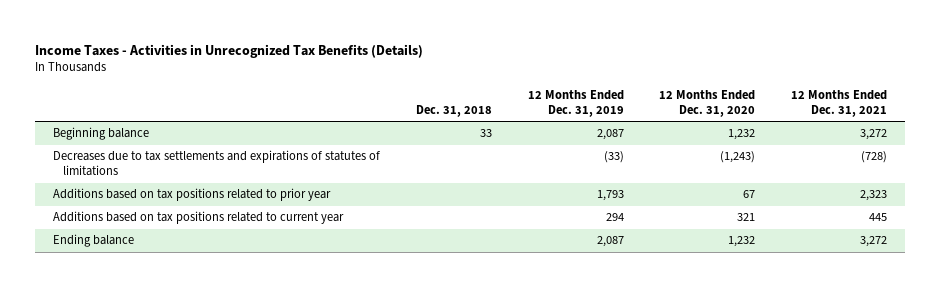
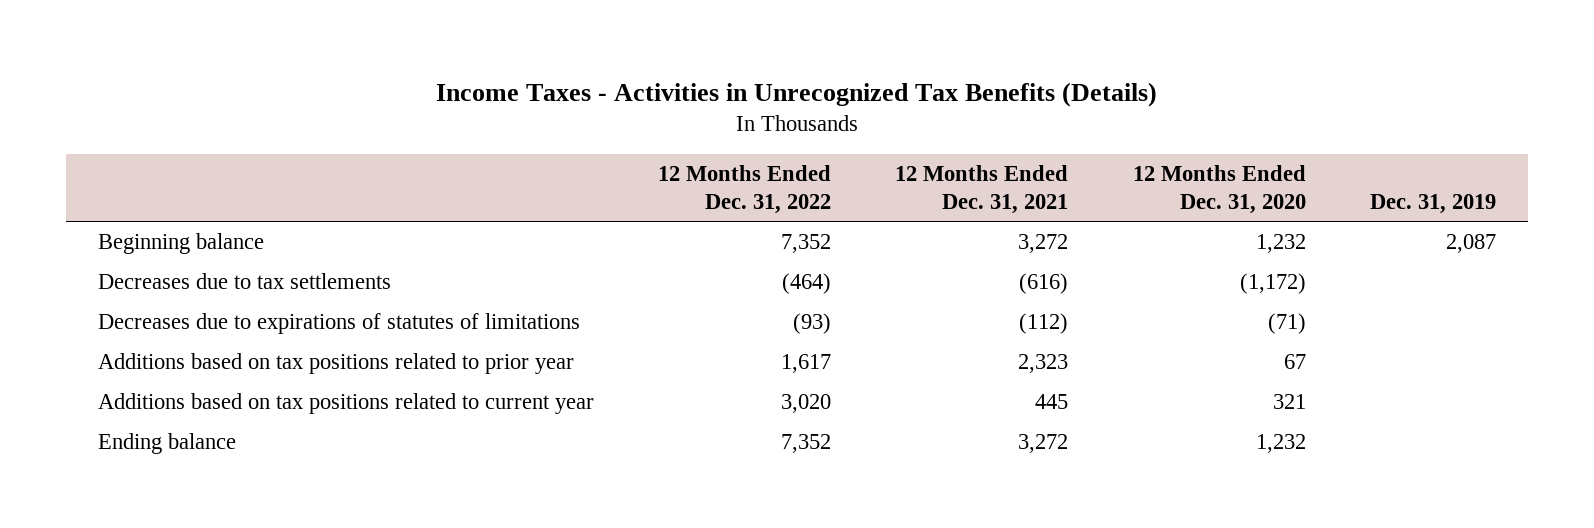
- | Dec. 31, 2018 | 12 Months Ended Dec. 31, 2019 | 12 Months Ended Dec. 31, 2020 | 12 Months Ended Dec. 31, 2021
+ | 12 Months Ended Dec. 31, 2022 | 12 Months Ended Dec. 31, 2021 | 12 Months Ended Dec. 31, 2020 | Dec. 31, 2019
- Decreases due to tax settlements and expirations of statutes of limitations | | (33) | (1,243) | (728)
+ Decreases due to tax settlements | (464) | (616) | (1,172) |
+ Decreases due to expirations of statutes of limitations | (93) | (112) | (71) |

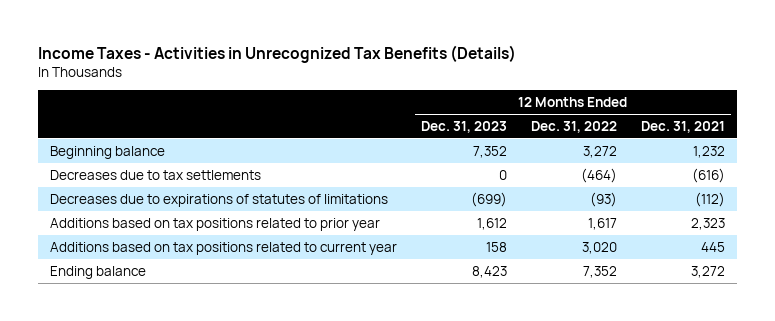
- | 12 Months Ended Dec. 31, 2022 | 12 Months Ended Dec. 31, 2021 | 12 Months Ended Dec. 31, 2020 | Dec. 31, 2019
+ | 12 Months Ended Dec. 31, 2023 | 12 Months Ended Dec. 31, 2022 | 12 Months Ended Dec. 31, 2021
- Beginning balance | 7,352 | 3,272 | 1,232 | 2,087
+ Beginning balance | 7,352 | 3,272 | 1,232

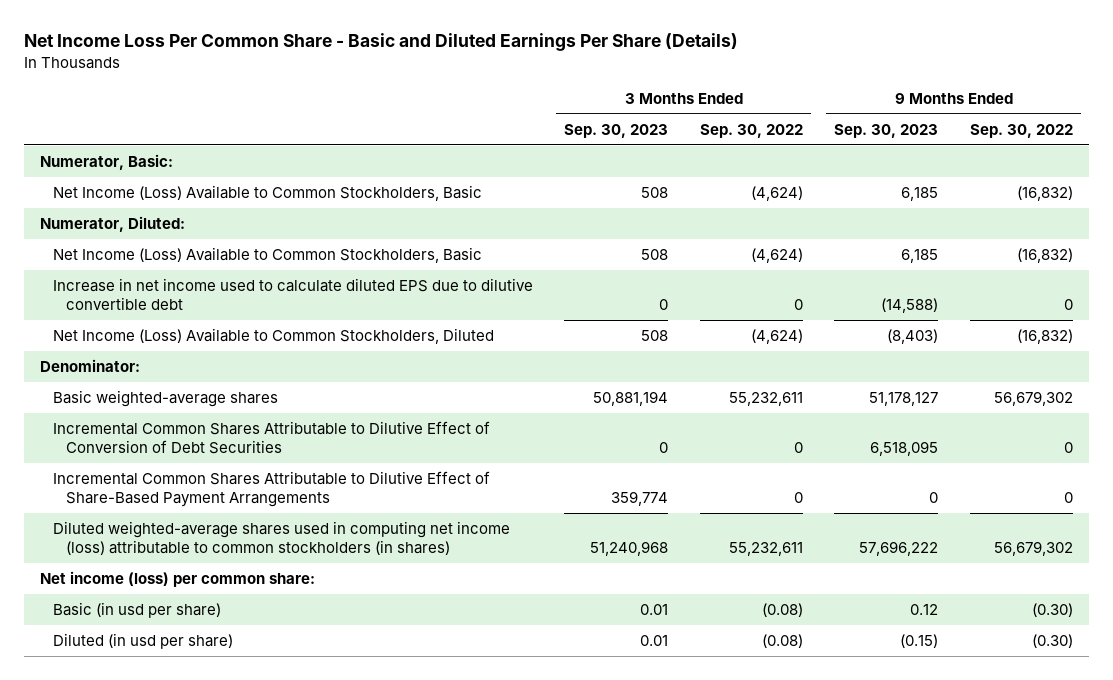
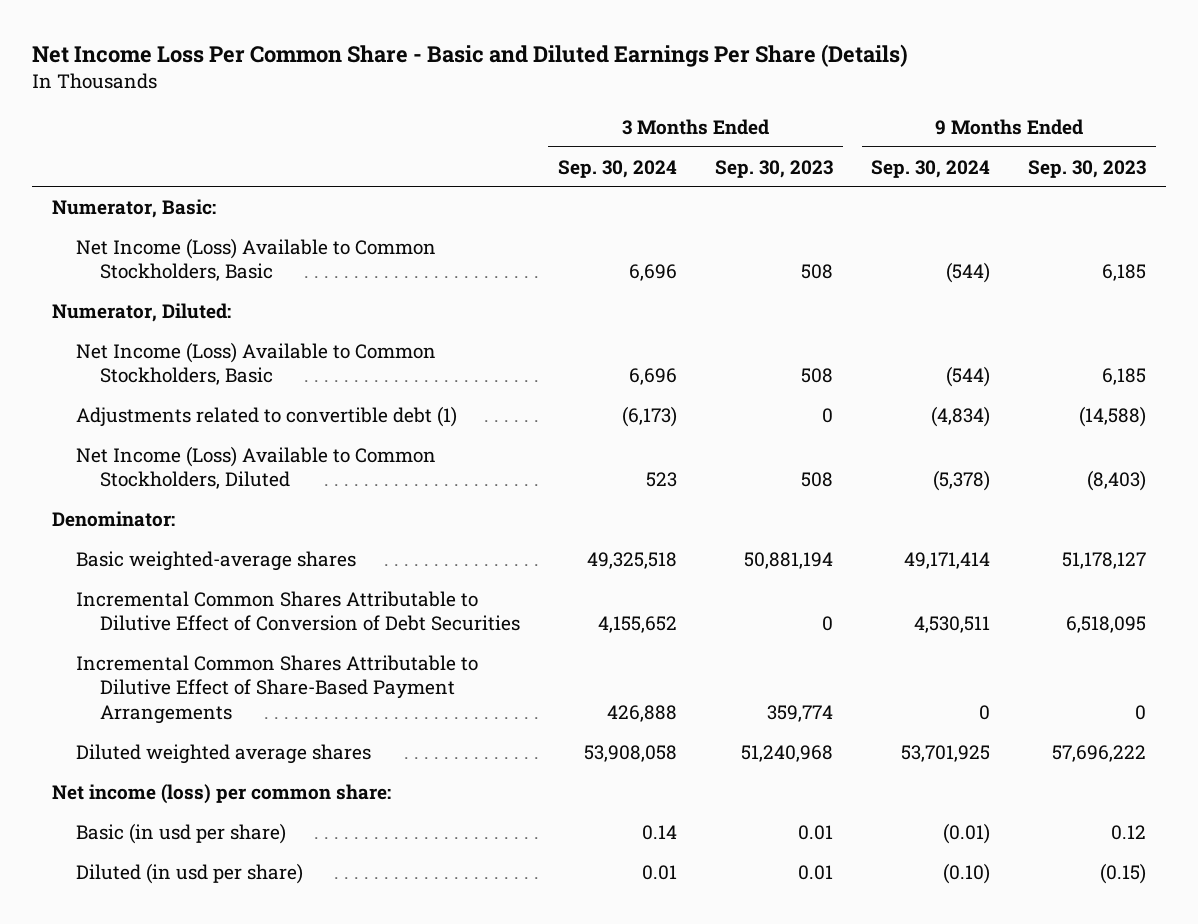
- | 3 Months Ended Sep. 30, 2023 | 3 Months Ended Sep. 30, 2022 | 9 Months Ended Sep. 30, 2023 | 9 Months Ended Sep. 30, 2022
+ | 3 Months Ended Sep. 30, 2024 | 3 Months Ended Sep. 30, 2023 | 9 Months Ended Sep. 30, 2024 | 9 Months Ended Sep. 30, 2023
- Increase in net income used to calculate diluted EPS due to dilutive convertible debt | 0 | 0 | (14,588) | 0
+ Adjustments related to convertible debt (1) | (6,173) | 0 | (4,834) | (14,588)
- Diluted weighted-average shares used in computing net income (loss) attributable to common stockholders (in shares) | 51,240,968 | 55,232,611 | 57,696,222 | 56,679,302
+ Diluted weighted average shares | 53,908,058 | 51,240,968 | 53,701,925 | 57,696,222

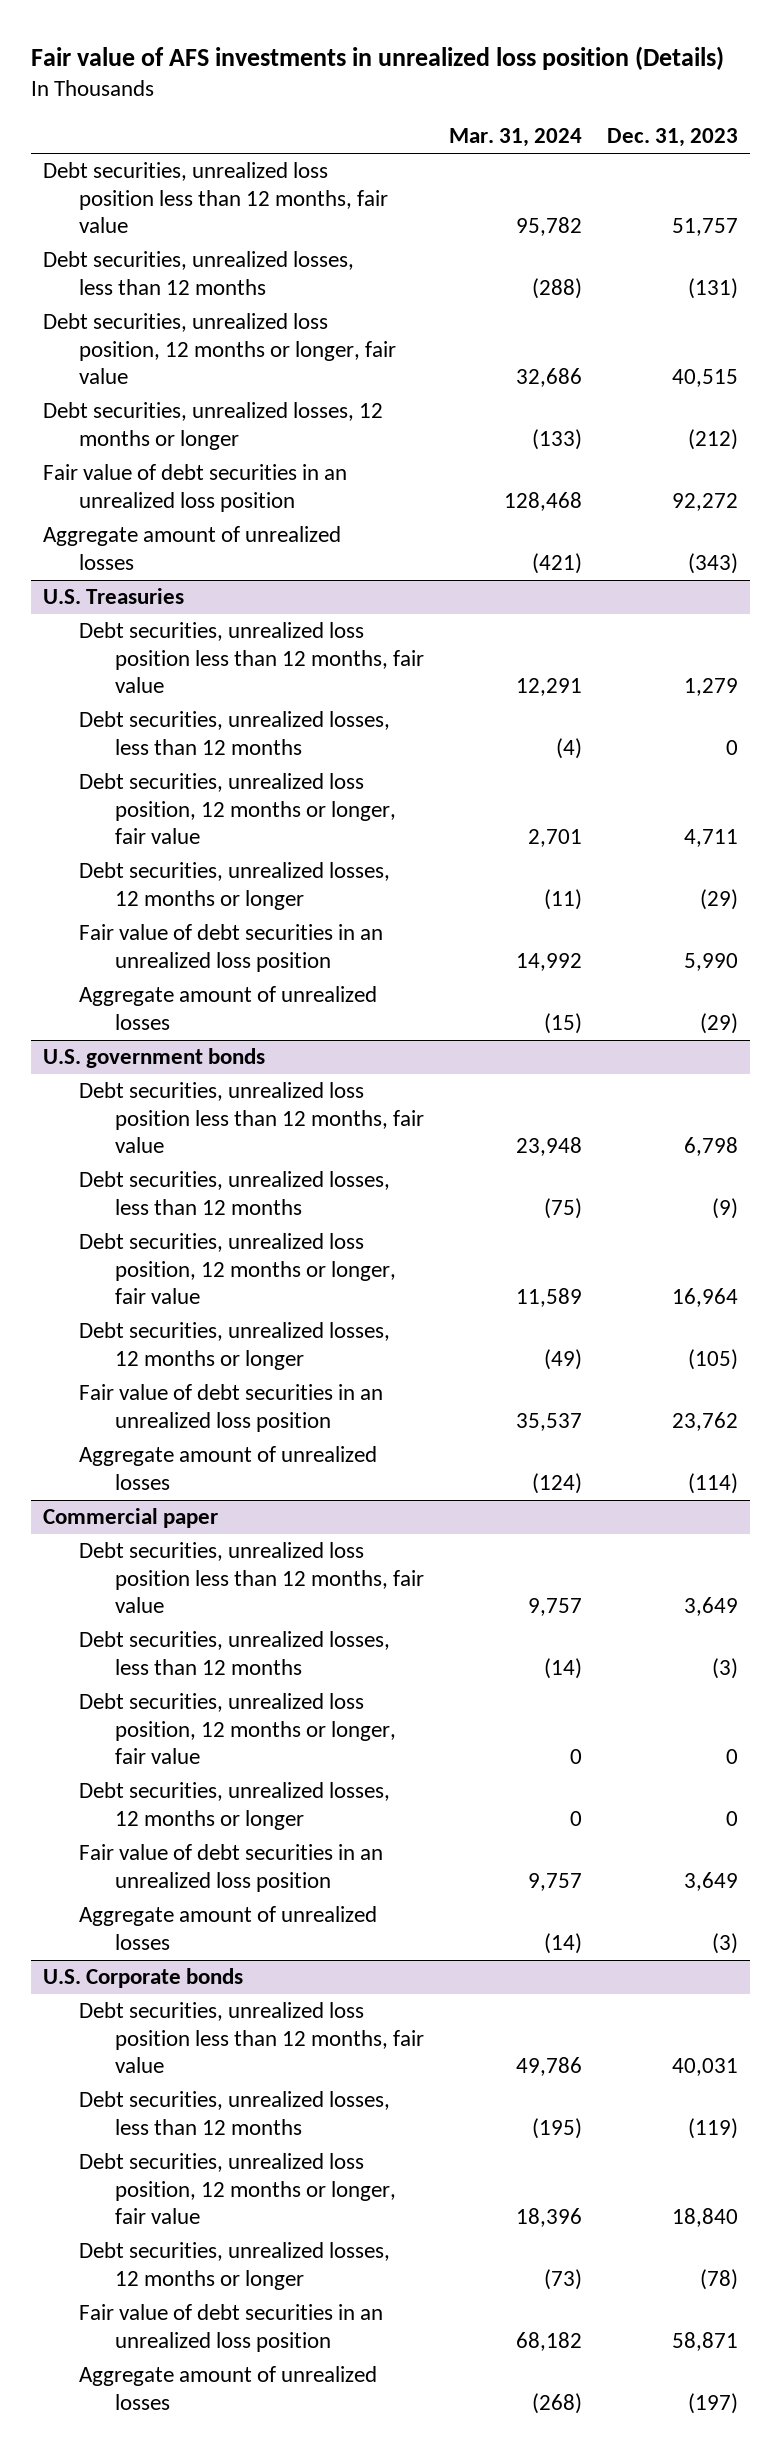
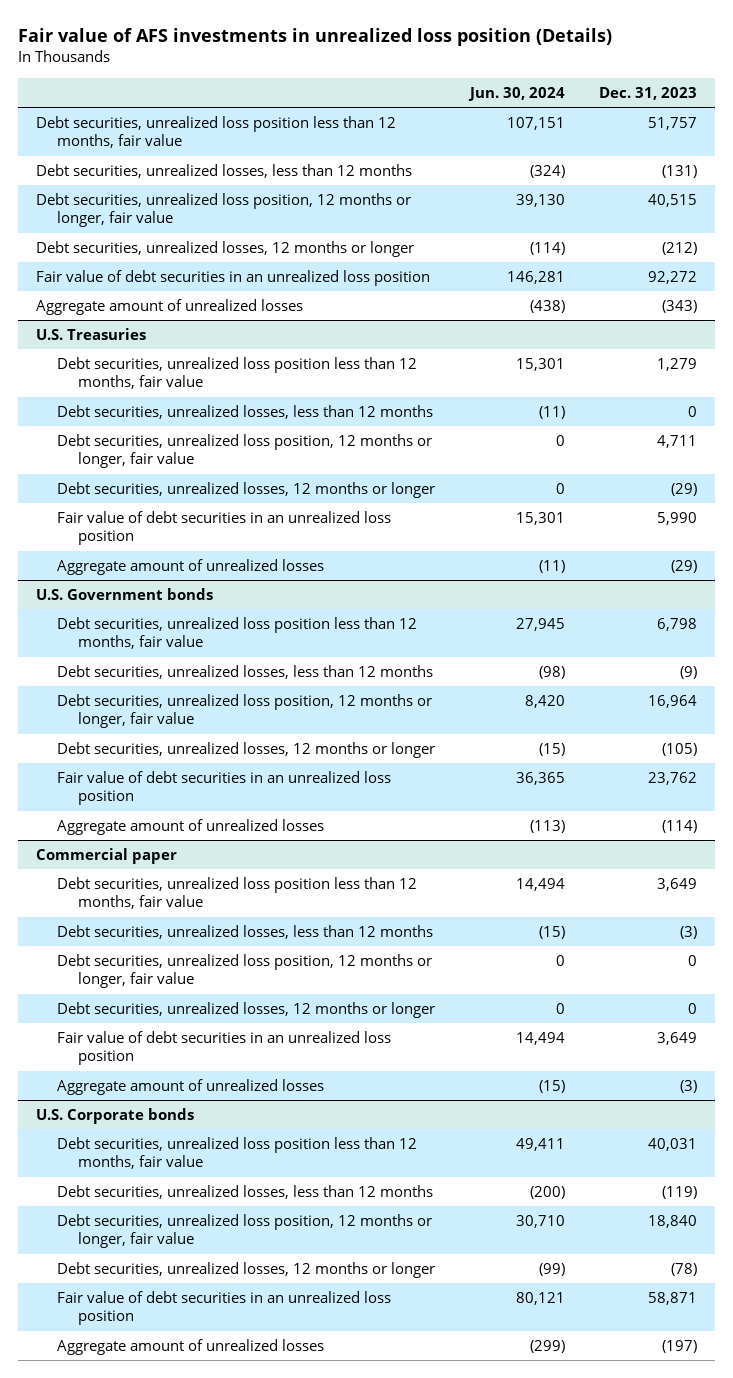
- | Mar. 31, 2024 | Dec. 31, 2023
+ | Jun. 30, 2024 | Dec. 31, 2023
- U.S. government bonds
+ U.S. Government bonds

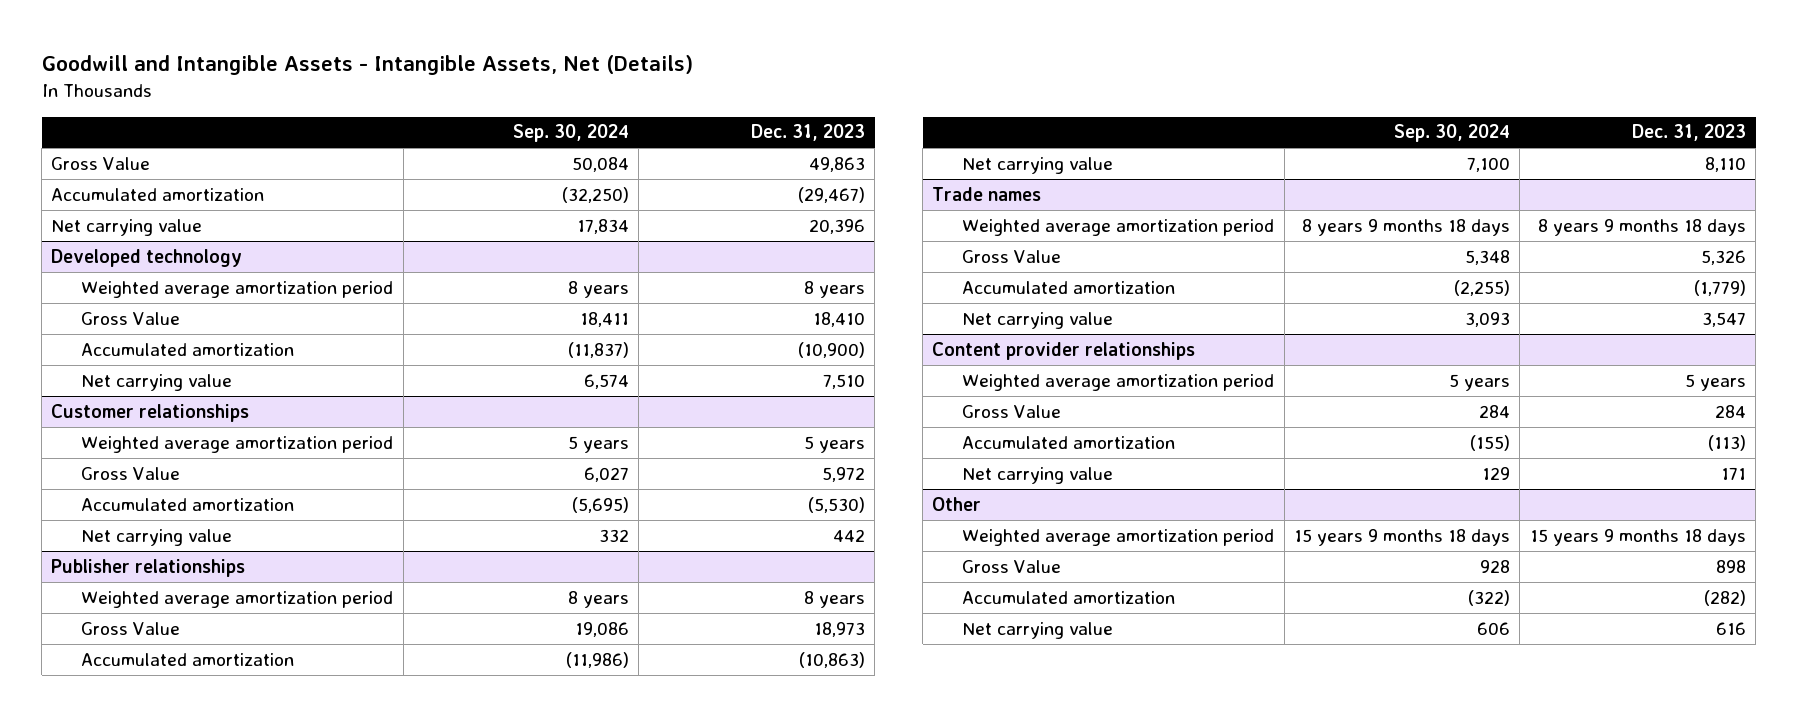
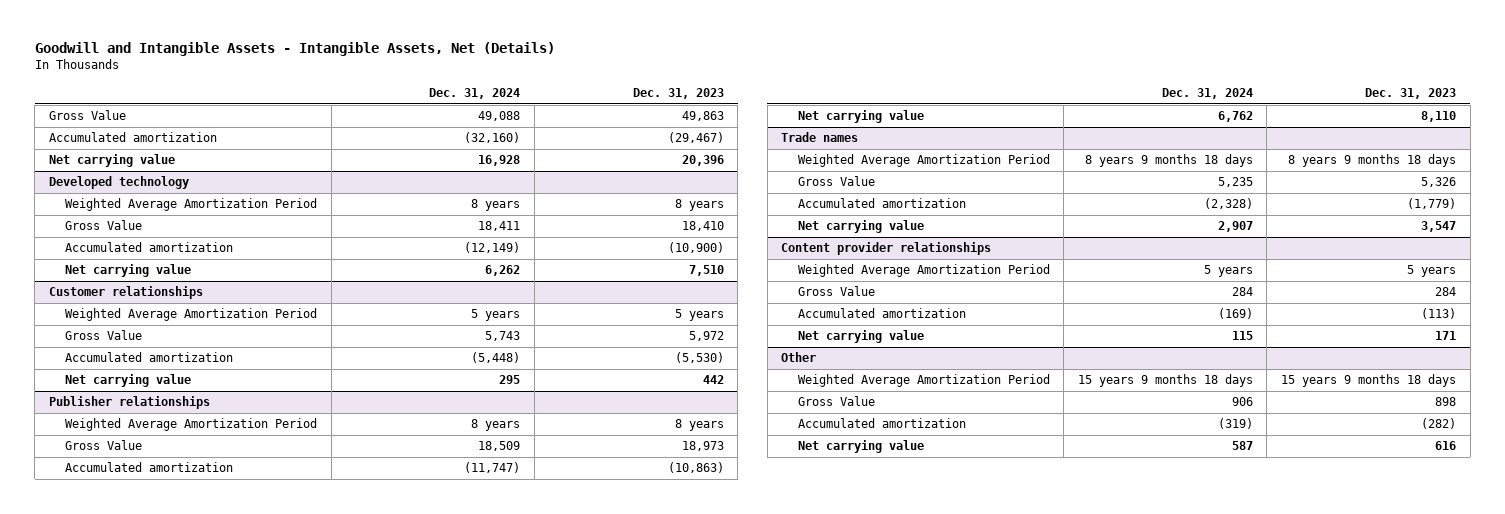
- | Sep. 30, 2024 | Dec. 31, 2023
+ | Dec. 31, 2024 | Dec. 31, 2023
@ Developed technology
- Weighted average amortization period | 8 years | 8 years
+ Weighted Average Amortization Period | 8 years | 8 years
@ Customer relationships
- Weighted average amortization period | 5 years | 5 years
+ Weighted Average Amortization Period | 5 years | 5 years
@ Publisher relationships
- Weighted average amortization period | 8 years | 8 years
+ Weighted Average Amortization Period | 8 years | 8 years
@ Trade names
- Weighted average amortization period | 8 years 9 months 18 days | 8 years 9 months 18 days
+ Weighted Average Amortization Period | 8 years 9 months 18 days | 8 years 9 months 18 days
@ Content provider relationships
- Weighted average amortization period | 5 years | 5 years
+ Weighted Average Amortization Period | 5 years | 5 years
@ Other
- Weighted average amortization period | 15 years 9 months 18 days | 15 years 9 months 18 days
+ Weighted Average Amortization Period | 15 years 9 months 18 days | 15 years 9 months 18 days

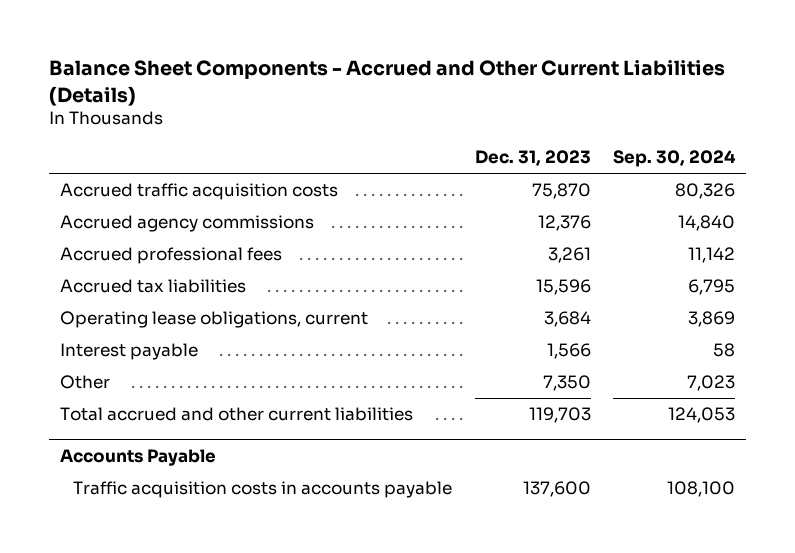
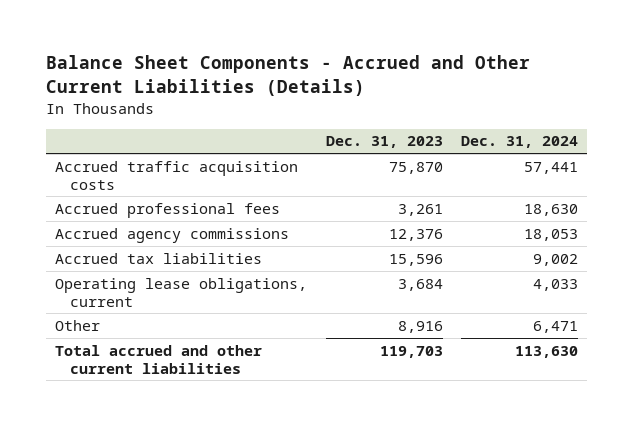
- | Dec. 31, 2023 | Sep. 30, 2024
+ | Dec. 31, 2023 | Dec. 31, 2024
moved down: Accrued agency commissions | 12,376 | 18,053
- Interest payable | 1,566 | 58
- Other | 7,350 | 7,023
+ Other | 8,916 | 6,471
- Accounts Payable
- Traffic acquisition costs in accounts payable | 137,600 | 108,100

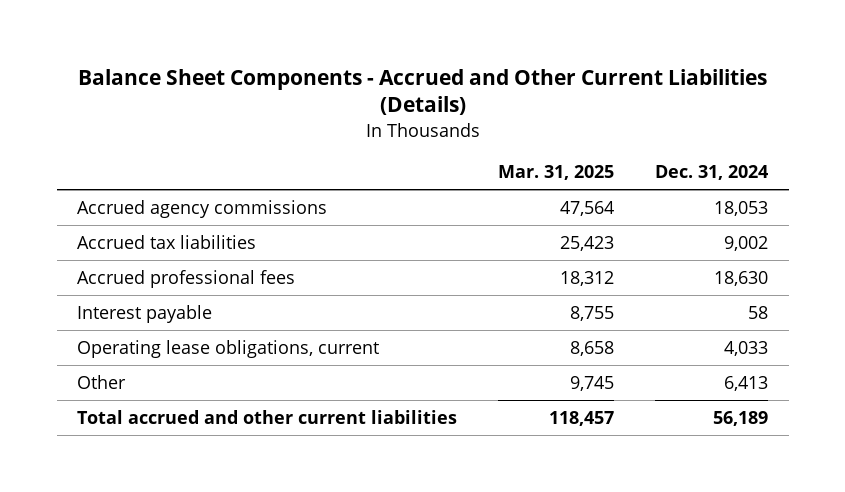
- | Dec. 31, 2023 | Dec. 31, 2024
+ | Mar. 31, 2025 | Dec. 31, 2024
- Accrued traffic acquisition costs | 75,870 | 57,441
moved down: Accrued professional fees | 18,312 | 18,630
+ Interest payable | 8,755 | 58
- Other | 8,916 | 6,471
- Total accrued and other current liabilities | 119,703 | 113,630
+ Other | 9,745 | 6,413
+ Total accrued and other current liabilities | 118,457 | 56,189

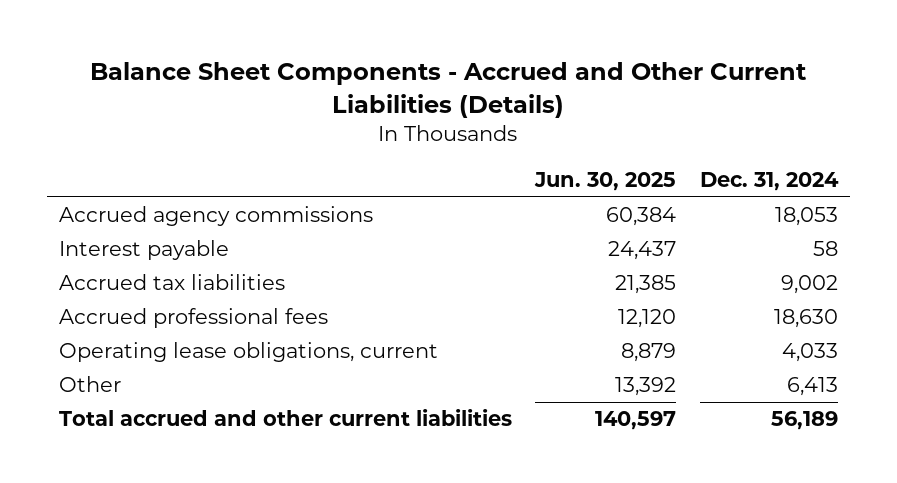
- | Mar. 31, 2025 | Dec. 31, 2024
+ | Jun. 30, 2025 | Dec. 31, 2024
moved up: Interest payable | 24,437 | 58

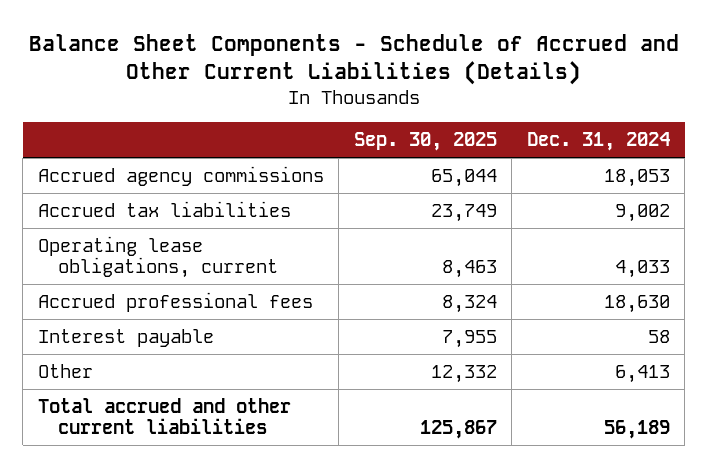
- Balance Sheet Components - Accrued and Other Current Liabilities (Details)
+ Balance Sheet Components - Schedule of Accrued and Other Current Liabilities (Details)
- | Jun. 30, 2025 | Dec. 31, 2024
+ | Sep. 30, 2025 | Dec. 31, 2024
moved down: Accrued professional fees | 8,324 | 18,630
moved down: Interest payable | 7,955 | 58

